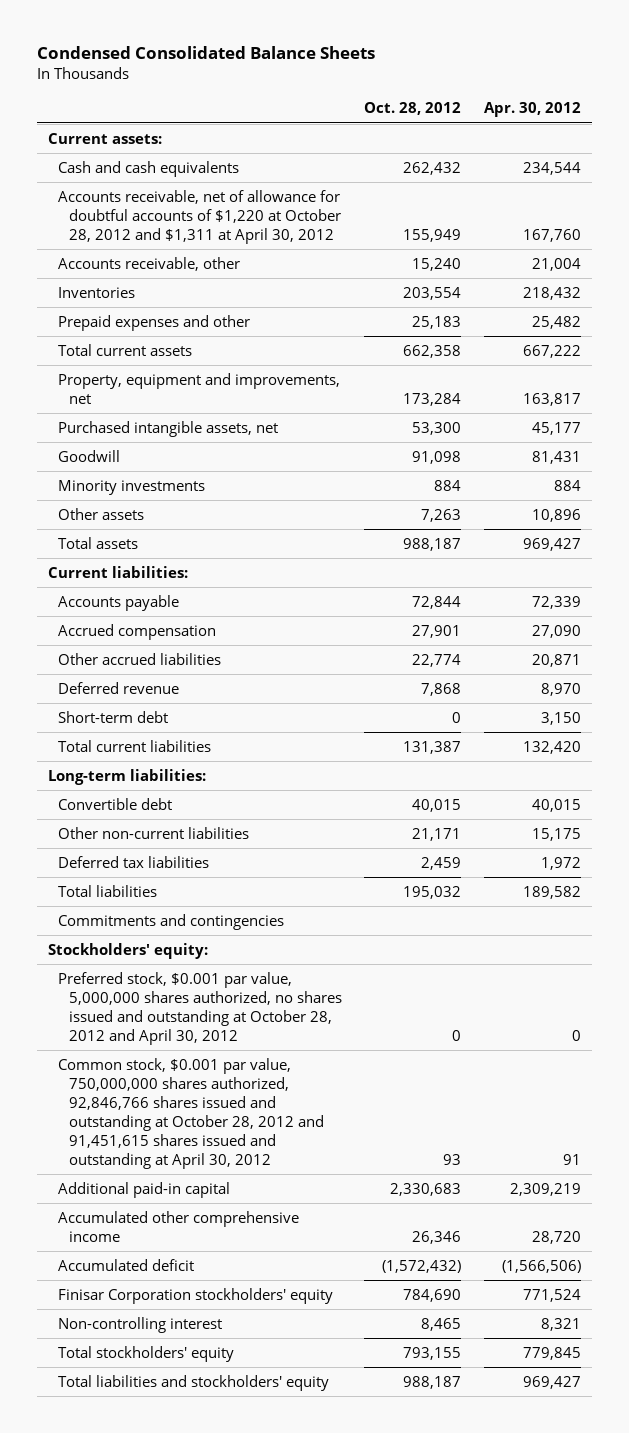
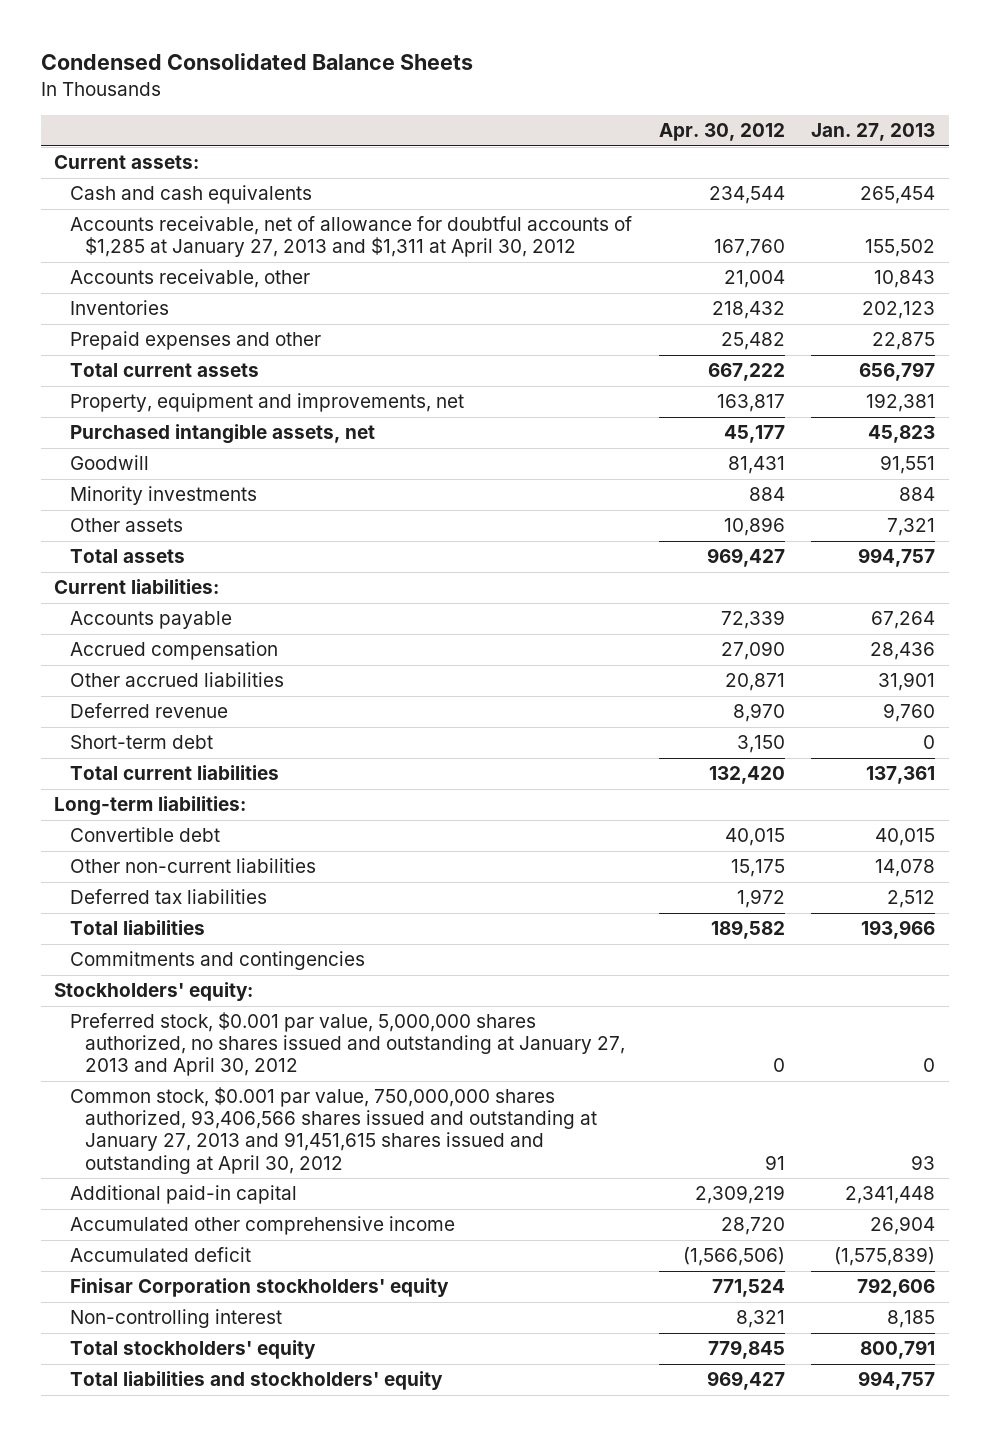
- | Oct. 28, 2012 | Apr. 30, 2012
+ | Apr. 30, 2012 | Jan. 27, 2013
- Accounts receivable, net of allowance for doubtful accounts of $1,220 at October 28, 2012 and $1,311 at April 30, 2012 | 155,949 | 167,760
+ Accounts receivable, net of allowance for doubtful accounts of $1,285 at January 27, 2013 and $1,311 at April 30, 2012 | 167,760 | 155,502
- Preferred stock, $0.001 par value, 5,000,000 shares authorized, no shares issued and outstanding at October 28, 2012 and April 30, 2012 | 0 | 0
- Common stock, $0.001 par value, 750,000,000 shares authorized, 92,846,766 shares issued and outstanding at October 28, 2012 and 91,451,615 shares issued and outstanding at April 30, 2012 | 93 | 91
+ Preferred stock, $0.001 par value, 5,000,000 shares authorized, no shares issued and outstanding at January 27, 2013 and April 30, 2012 | 0 | 0
+ Common stock, $0.001 par value, 750,000,000 shares authorized, 93,406,566 shares issued and outstanding at January 27, 2013 and 91,451,615 shares issued and outstanding at April 30, 2012 | 91 | 93

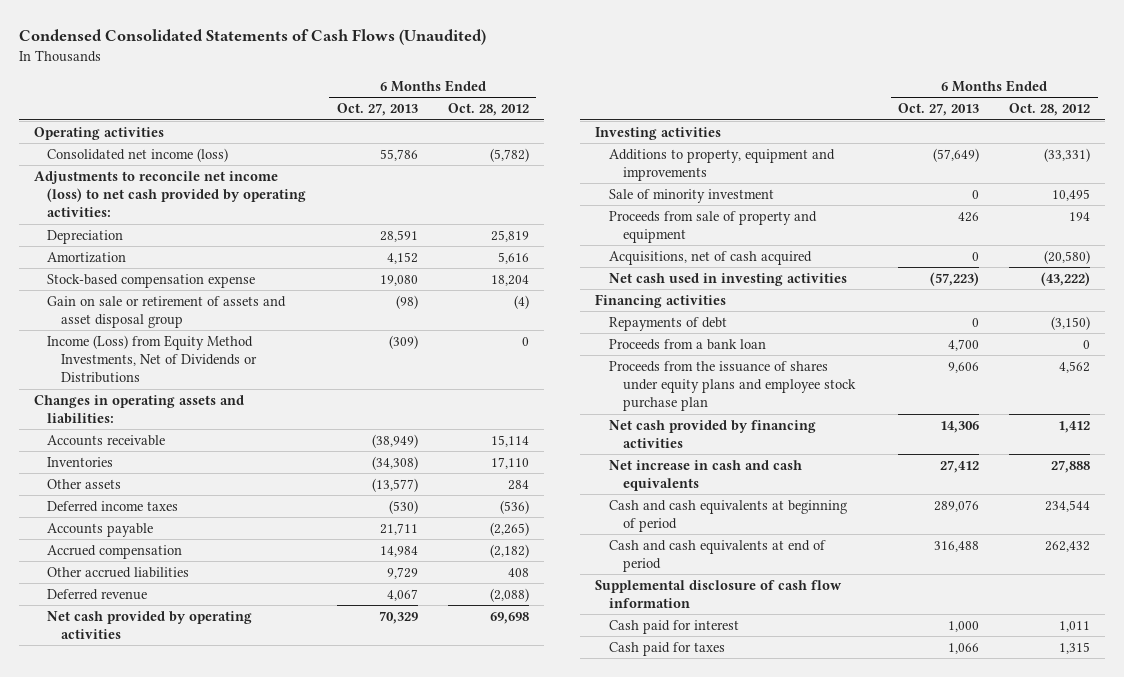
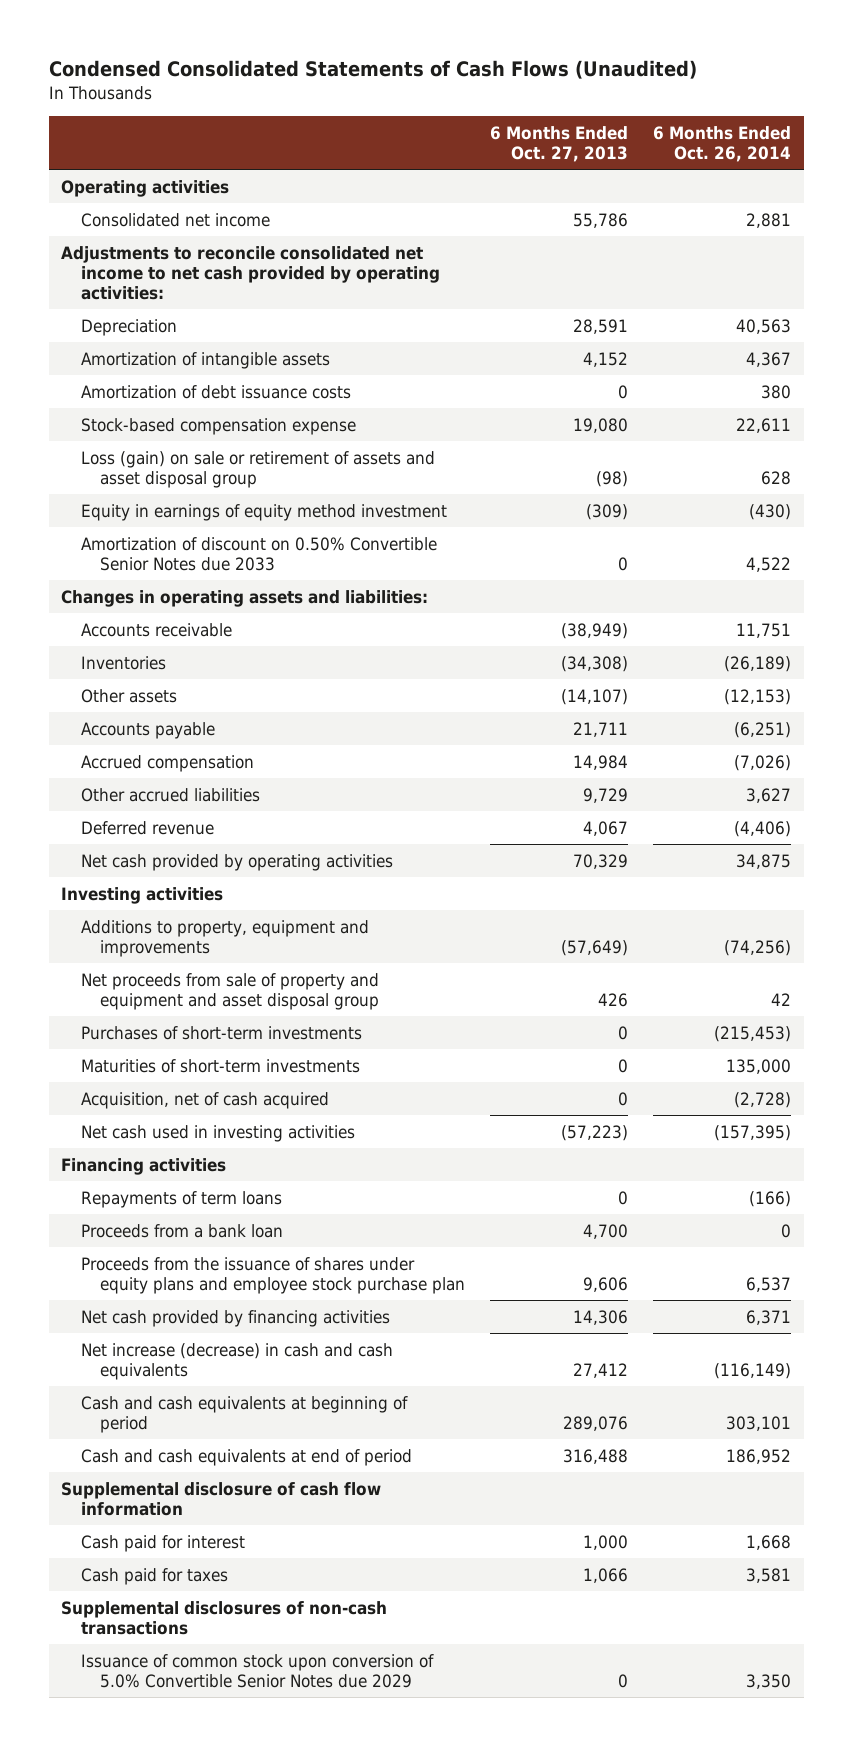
- | 6 Months Ended Oct. 27, 2013 | 6 Months Ended Oct. 28, 2012
+ | 6 Months Ended Oct. 27, 2013 | 6 Months Ended Oct. 26, 2014
- Consolidated net income (loss) | 55,786 | (5,782)
- Adjustments to reconcile net income (loss) to net cash provided by operating activities:
+ Consolidated net income | 55,786 | 2,881
+ Adjustments to reconcile consolidated net income to net cash provided by operating activities:
- Amortization | 4,152 | 5,616
+ Amortization of intangible assets | 4,152 | 4,367
+ Amortization of debt issuance costs | 0 | 380
- Gain on sale or retirement of assets and asset disposal group | (98) | (4)
- Income (Loss) from Equity Method Investments, Net of Dividends or Distributions | (309) | 0
+ Loss (gain) on sale or retirement of assets and asset disposal group | (98) | 628
+ Equity in earnings of equity method investment | (309) | (430)
+ Amortization of discount on 0.50% Convertible Senior Notes due 2033 | 0 | 4,522
- Other assets | (13,577) | 284
- Deferred income taxes | (530) | (536)
+ Other assets | (14,107) | (12,153)
- Sale of minority investment | 0 | 10,495
- Proceeds from sale of property and equipment | 426 | 194
- Acquisitions, net of cash acquired | 0 | (20,580)
+ Net proceeds from sale of property and equipment and asset disposal group | 426 | 42
+ Purchases of short-term investments | 0 | (215,453)
+ Maturities of short-term investments | 0 | 135,000
+ Acquisition, net of cash acquired | 0 | (2,728)
- Repayments of debt | 0 | (3,150)
+ Repayments of term loans | 0 | (166)
- Net increase in cash and cash equivalents | 27,412 | 27,888
+ Net increase (decrease) in cash and cash equivalents | 27,412 | (116,149)
+ Supplemental disclosures of non-cash transactions
+ Issuance of common stock upon conversion of 5.0% Convertible Senior Notes due 2029 | 0 | 3,350

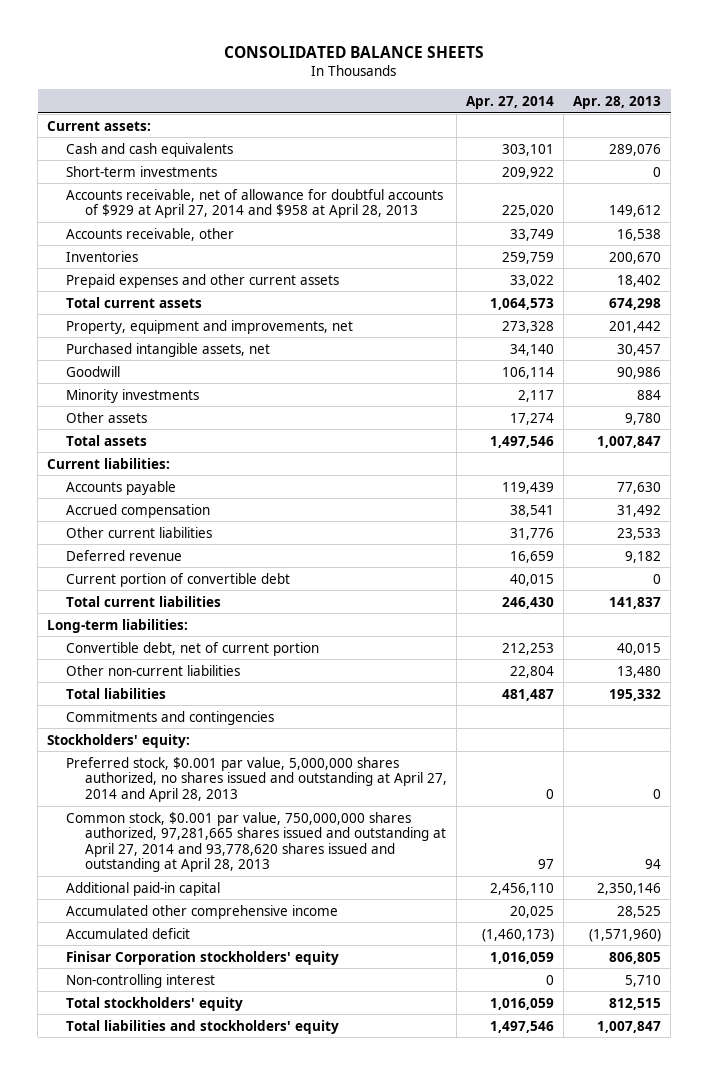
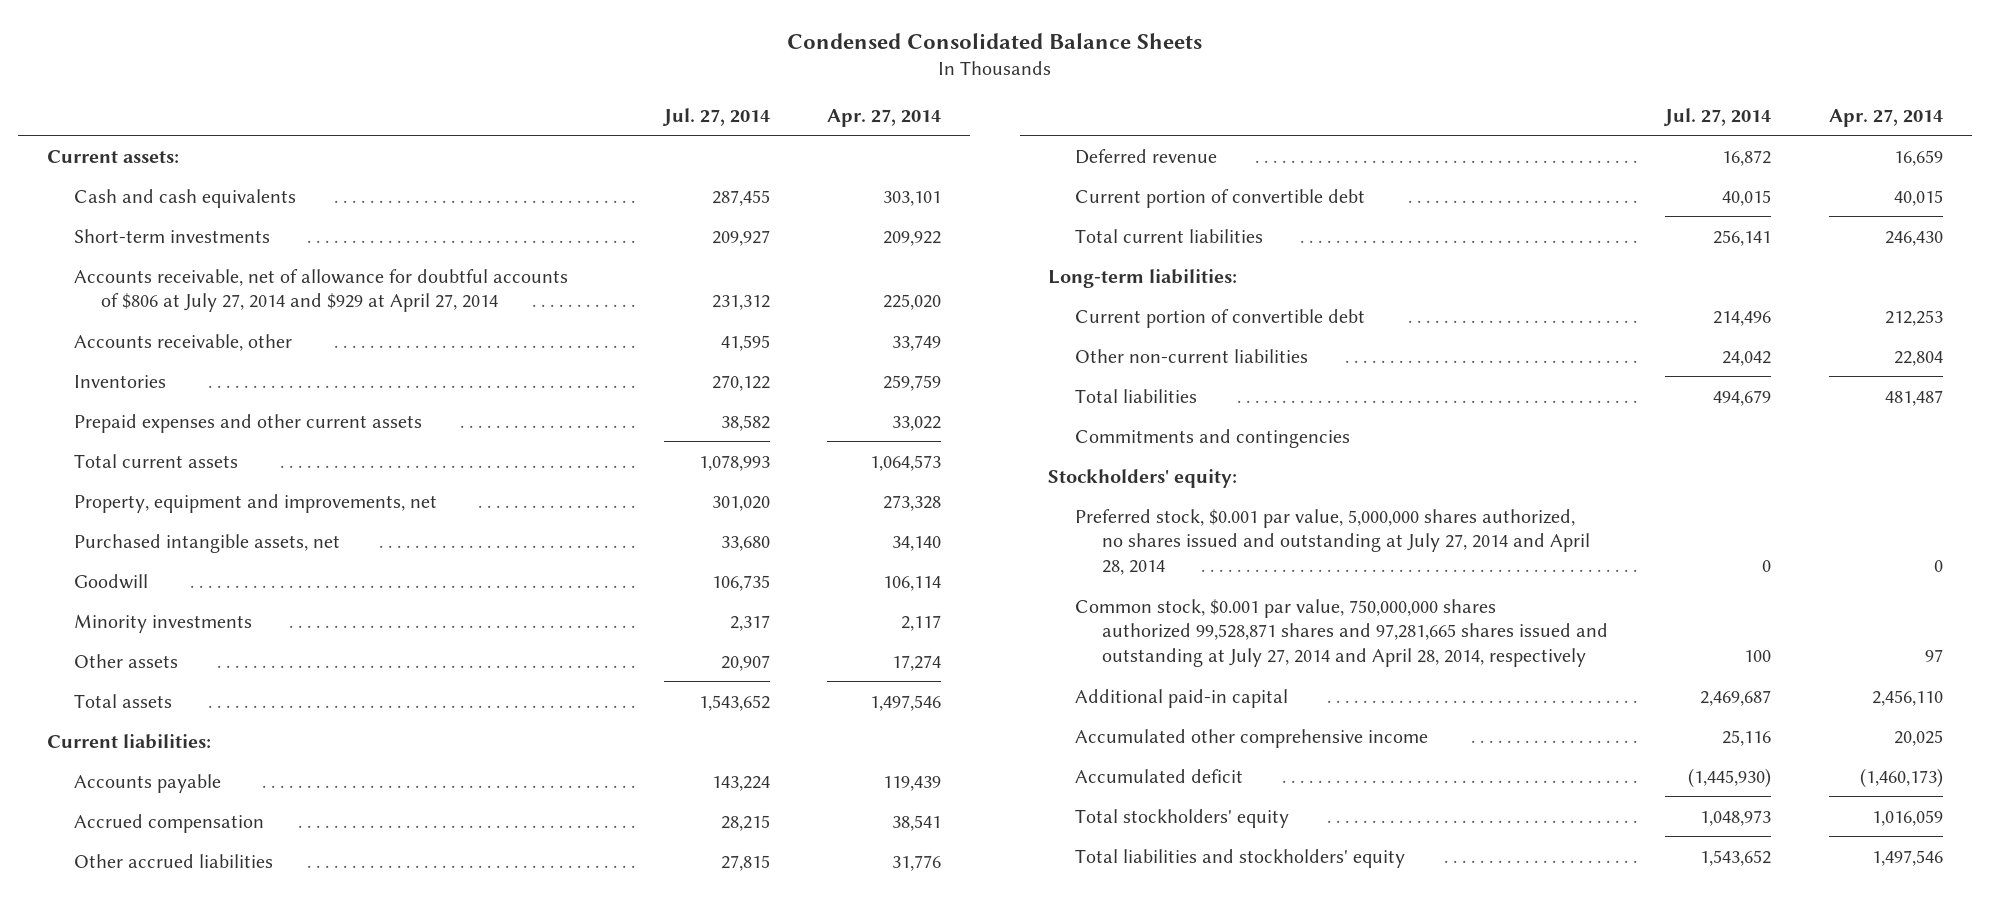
- CONSOLIDATED BALANCE SHEETS
+ Condensed Consolidated Balance Sheets
- | Apr. 27, 2014 | Apr. 28, 2013
+ | Jul. 27, 2014 | Apr. 27, 2014
- Accounts receivable, net of allowance for doubtful accounts of $929 at April 27, 2014 and $958 at April 28, 2013 | 225,020 | 149,612
+ Accounts receivable, net of allowance for doubtful accounts of $806 at July 27, 2014 and $929 at April 27, 2014 | 231,312 | 225,020
- Other current liabilities | 31,776 | 23,533
+ Other accrued liabilities | 27,815 | 31,776
- Convertible debt, net of current portion | 212,253 | 40,015
+ Current portion of convertible debt | 214,496 | 212,253
- Preferred stock, $0.001 par value, 5,000,000 shares authorized, no shares issued and outstanding at April 27, 2014 and April 28, 2013 | 0 | 0
- Common stock, $0.001 par value, 750,000,000 shares authorized, 97,281,665 shares issued and outstanding at April 27, 2014 and 93,778,620 shares issued and outstanding at April 28, 2013 | 97 | 94
+ Preferred stock, $0.001 par value, 5,000,000 shares authorized, no shares issued and outstanding at July 27, 2014 and April 28, 2014 | 0 | 0
+ Common stock, $0.001 par value, 750,000,000 shares authorized 99,528,871 shares and 97,281,665 shares issued and outstanding at July 27, 2014 and April 28, 2014, respectively | 100 | 97
- Finisar Corporation stockholders' equity | 1,016,059 | 806,805
- Non-controlling interest | 0 | 5,710

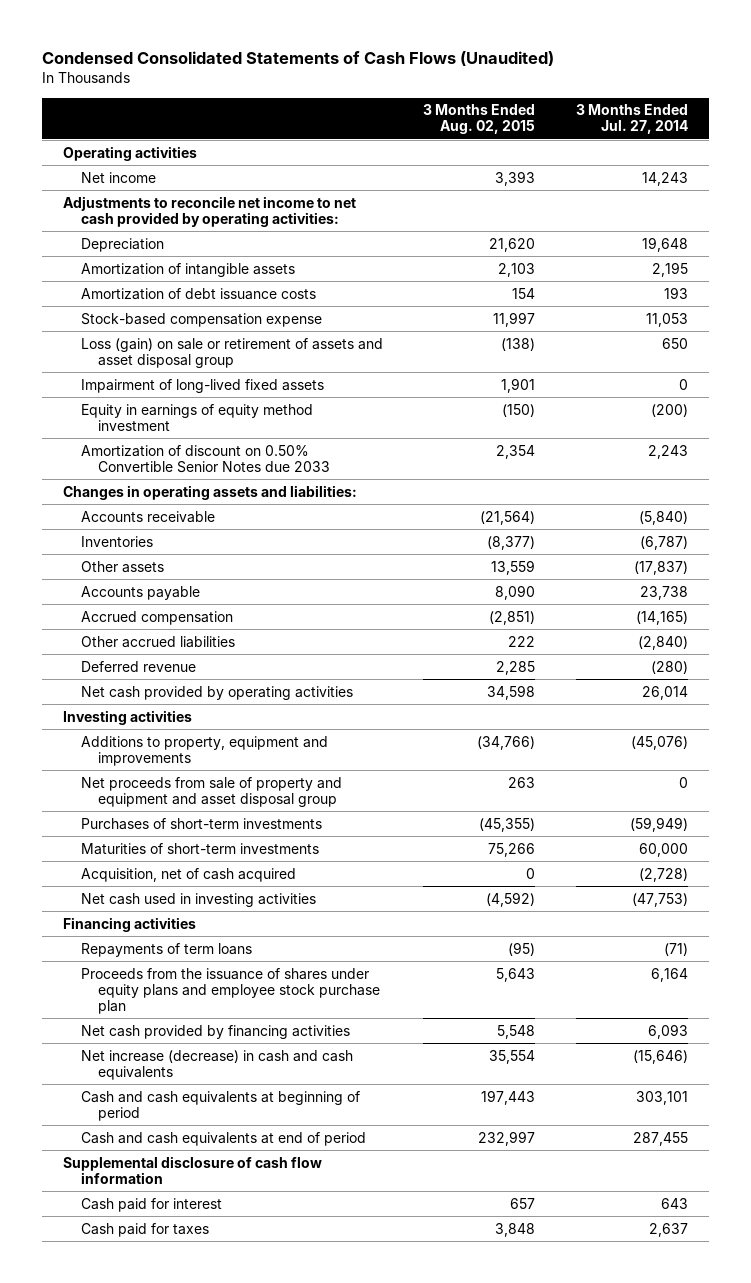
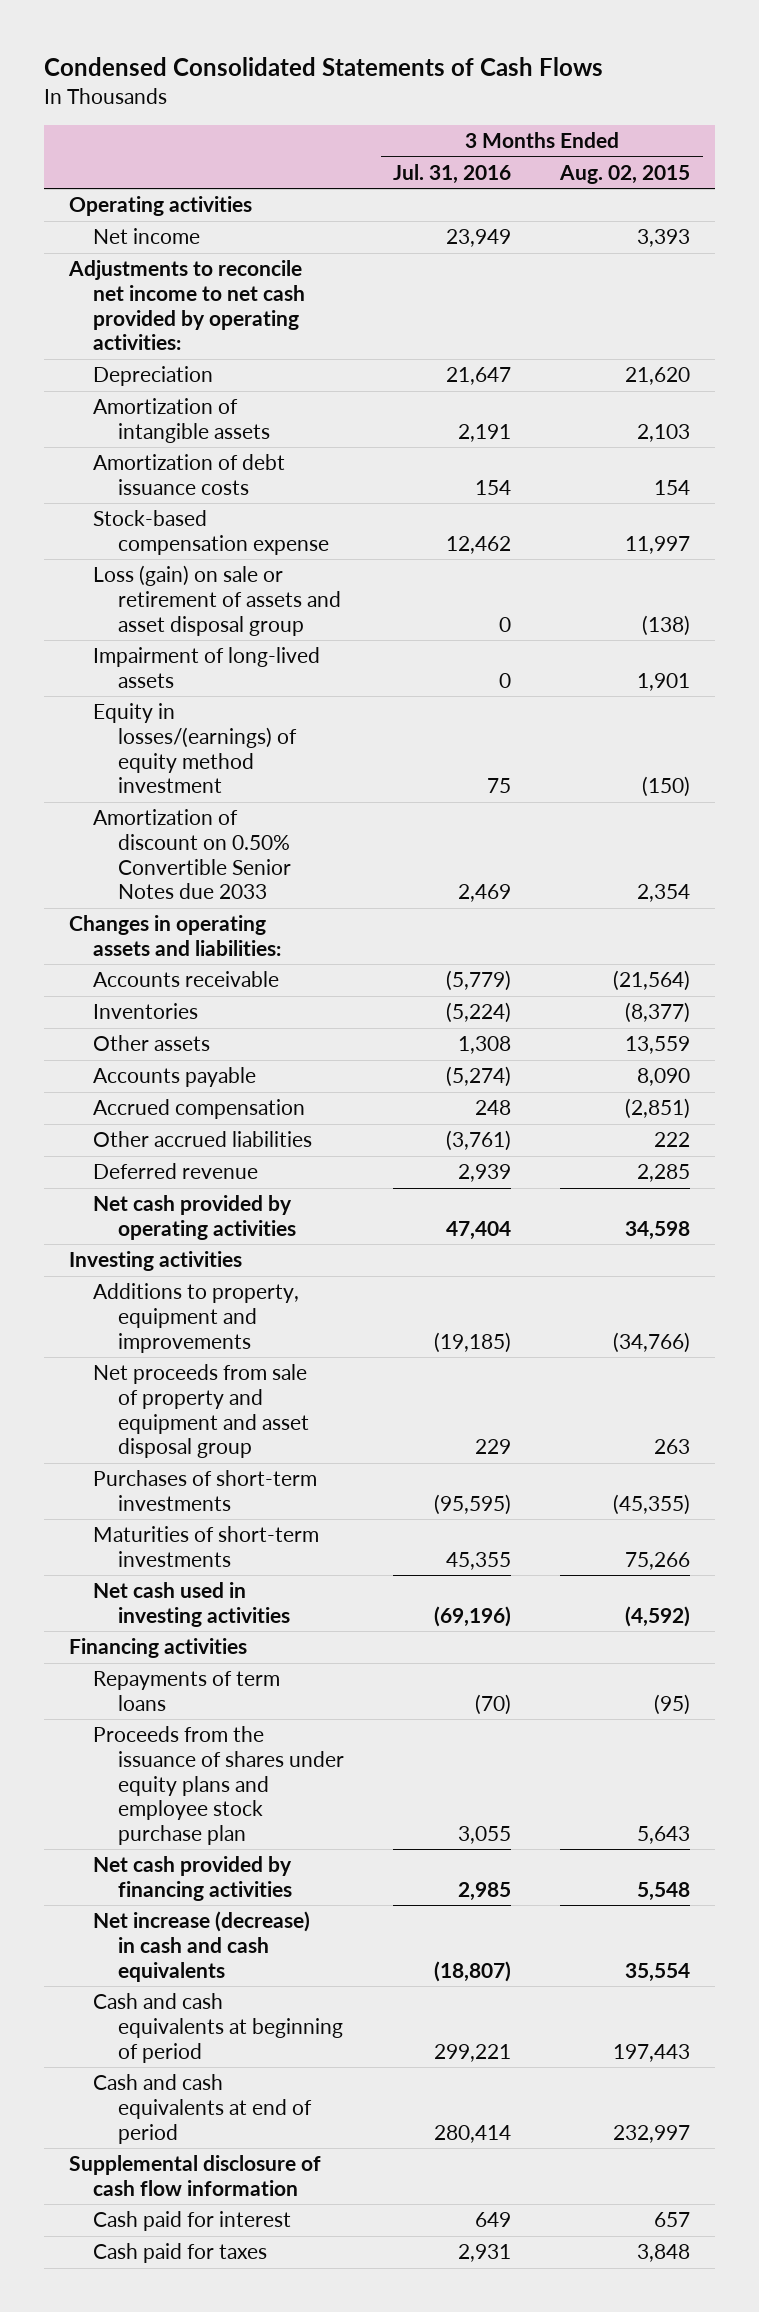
- Condensed Consolidated Statements of Cash Flows (Unaudited)
+ Condensed Consolidated Statements of Cash Flows
- | 3 Months Ended Aug. 02, 2015 | 3 Months Ended Jul. 27, 2014
+ | 3 Months Ended Jul. 31, 2016 | 3 Months Ended Aug. 02, 2015
- Impairment of long-lived fixed assets | 1,901 | 0
- Equity in earnings of equity method investment | (150) | (200)
+ Impairment of long-lived assets | 0 | 1,901
+ Equity in losses/(earnings) of equity method investment | 75 | (150)
- Acquisition, net of cash acquired | 0 | (2,728)

